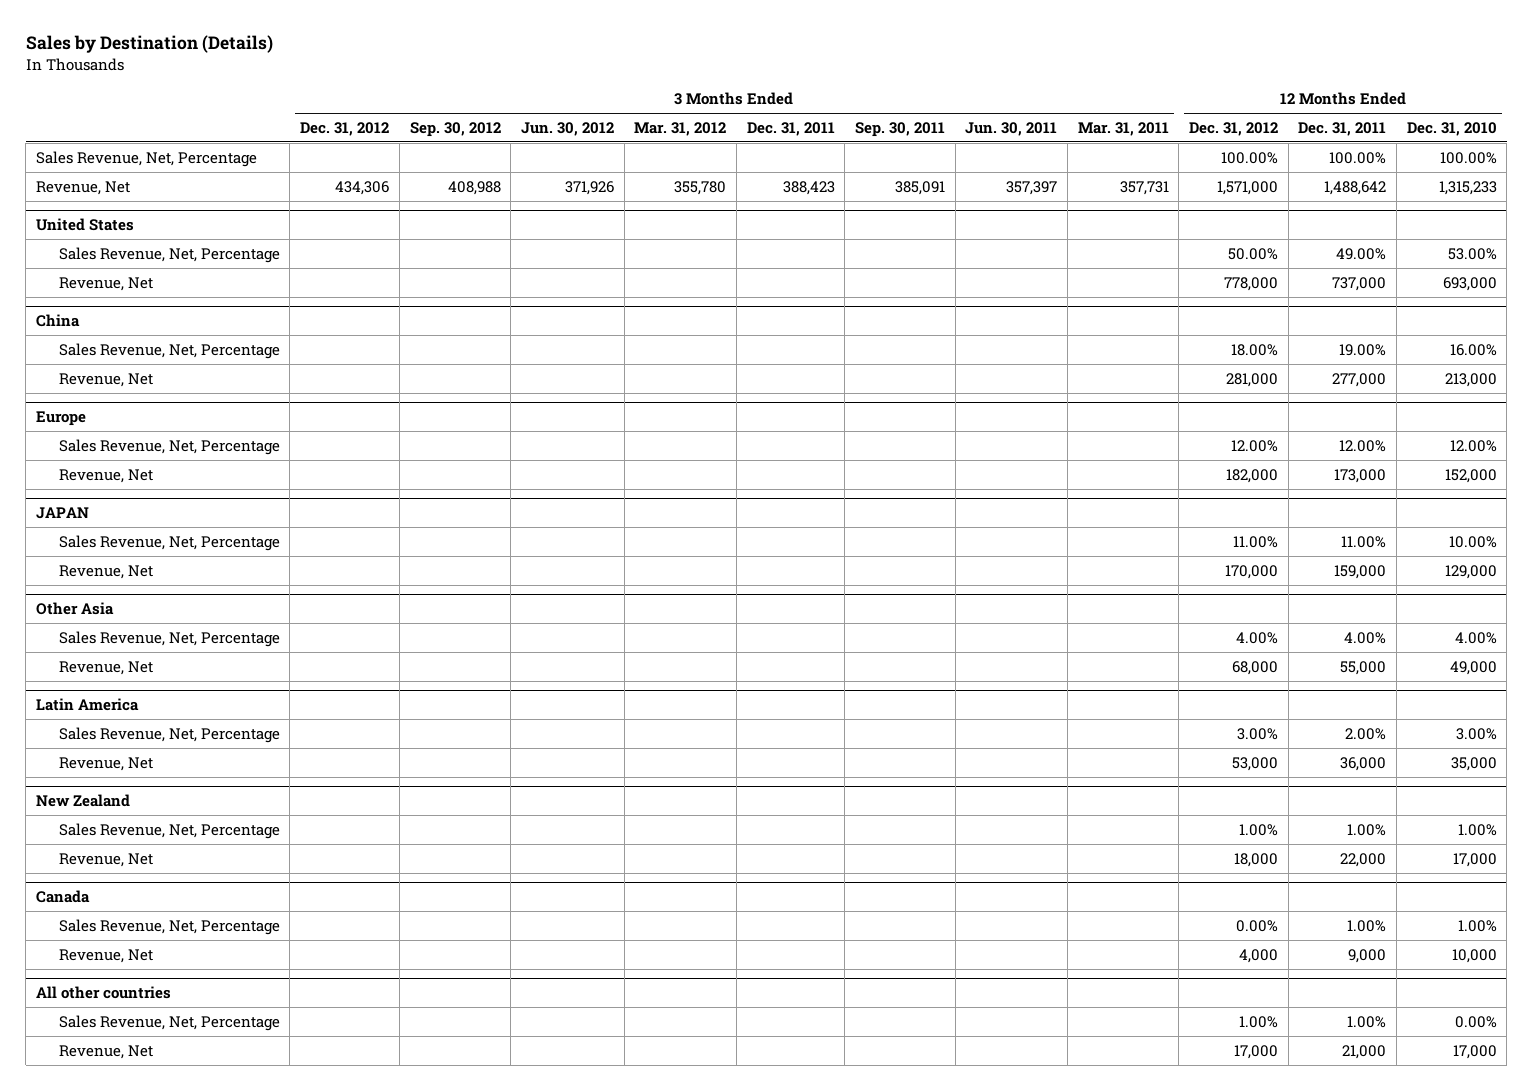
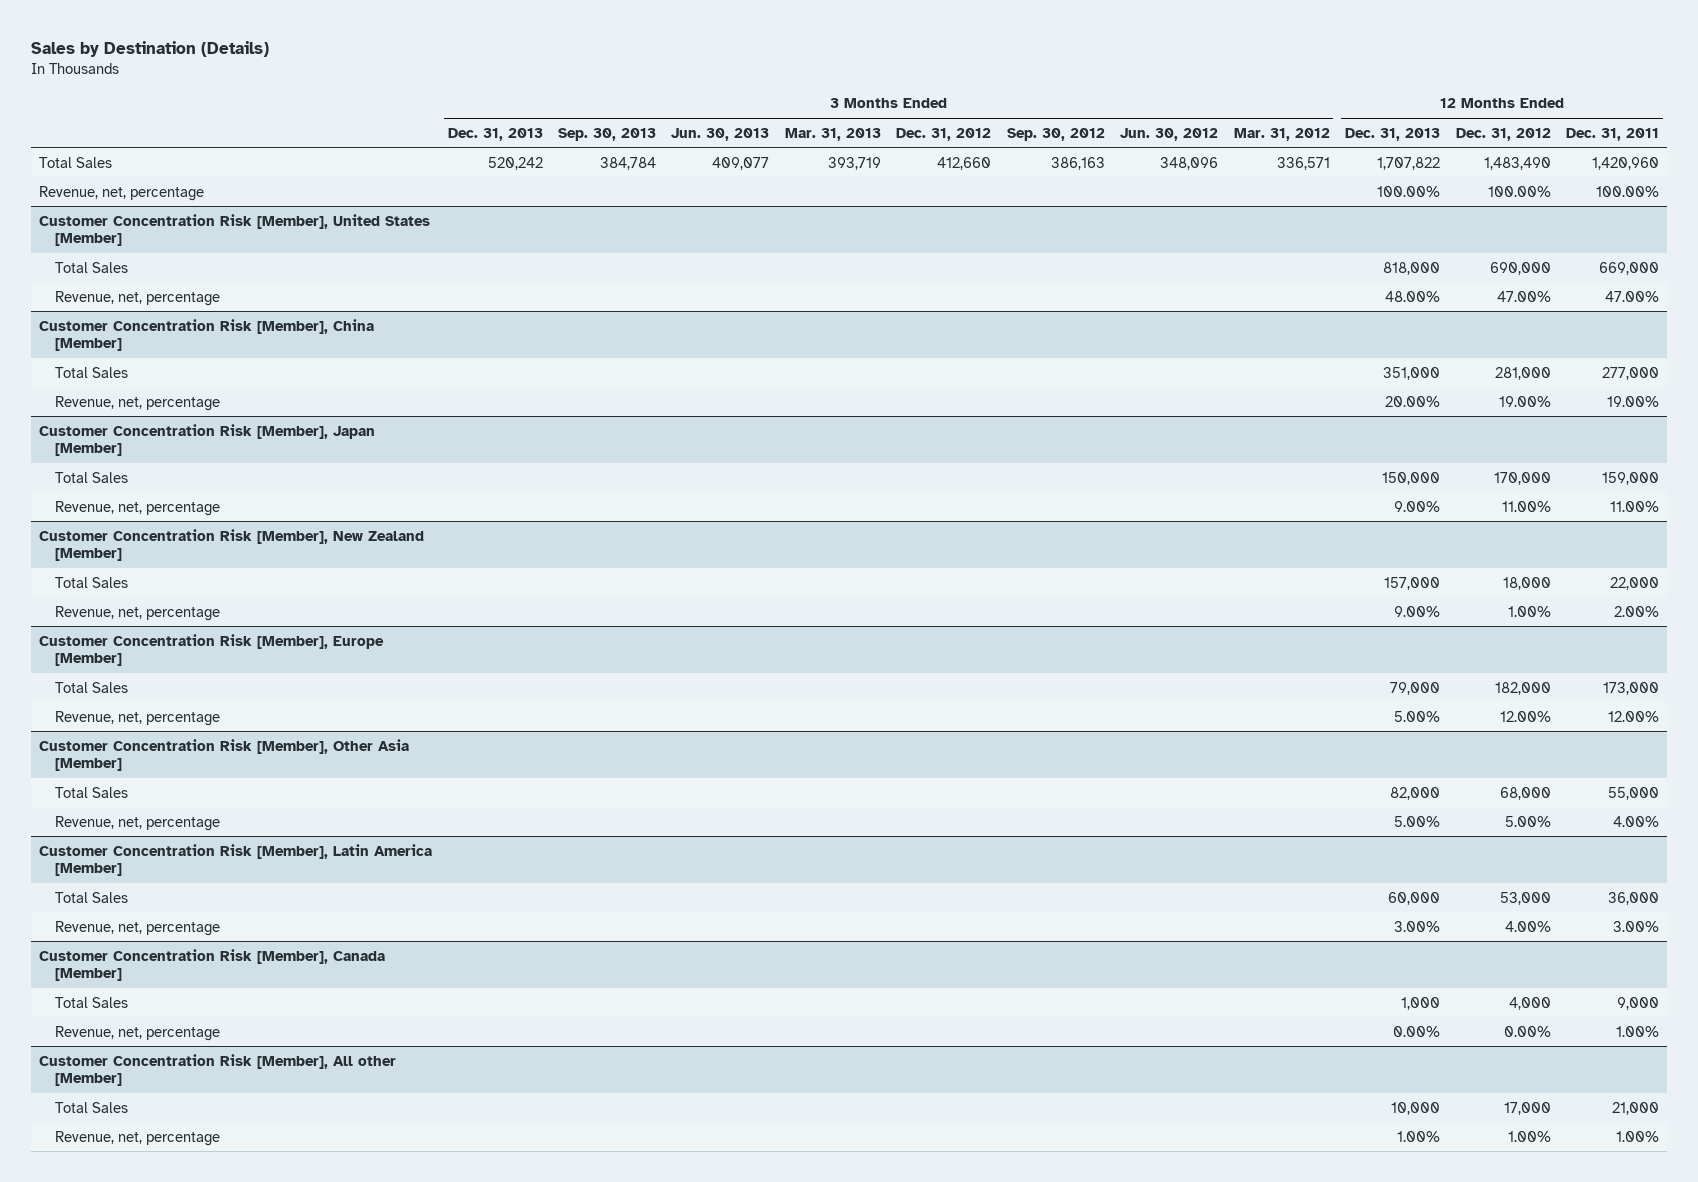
- | 3 Months Ended Dec. 31, 2012 | 3 Months Ended Sep. 30, 2012 | 3 Months Ended Jun. 30, 2012 | 3 Months Ended Mar. 31, 2012 | 3 Months Ended Dec. 31, 2011 | 3 Months Ended Sep. 30, 2011 | 3 Months Ended Jun. 30, 2011 | 3 Months Ended Mar. 31, 2011 | 12 Months Ended Dec. 31, 2012 | 12 Months Ended Dec. 31, 2011 | 12 Months Ended Dec. 31, 2010
+ | 3 Months Ended Dec. 31, 2013 | 3 Months Ended Sep. 30, 2013 | 3 Months Ended Jun. 30, 2013 | 3 Months Ended Mar. 31, 2013 | 3 Months Ended Dec. 31, 2012 | 3 Months Ended Sep. 30, 2012 | 3 Months Ended Jun. 30, 2012 | 3 Months Ended Mar. 31, 2012 | 12 Months Ended Dec. 31, 2013 | 12 Months Ended Dec. 31, 2012 | 12 Months Ended Dec. 31, 2011
- Sales Revenue, Net, Percentage | | | | | | | | | 100.00% | 100.00% | 100.00%
- Revenue, Net | 434,306 | 408,988 | 371,926 | 355,780 | 388,423 | 385,091 | 357,397 | 357,731 | 1,571,000 | 1,488,642 | 1,315,233
- United States
- Sales Revenue, Net, Percentage | | | | | | | | | 50.00% | 49.00% | 53.00%
- Revenue, Net | | | | | | | | | 778,000 | 737,000 | 693,000
- China
- Sales Revenue, Net, Percentage | | | | | | | | | 18.00% | 19.00% | 16.00%
- Revenue, Net | | | | | | | | | 281,000 | 277,000 | 213,000
- Europe
- Sales Revenue, Net, Percentage | | | | | | | | | 12.00% | 12.00% | 12.00%
- Revenue, Net | | | | | | | | | 182,000 | 173,000 | 152,000
- JAPAN
- Sales Revenue, Net, Percentage | | | | | | | | | 11.00% | 11.00% | 10.00%
- Revenue, Net | | | | | | | | | 170,000 | 159,000 | 129,000
- Other Asia
- Sales Revenue, Net, Percentage | | | | | | | | | 4.00% | 4.00% | 4.00%
- Revenue, Net | | | | | | | | | 68,000 | 55,000 | 49,000
- Latin America
- Sales Revenue, Net, Percentage | | | | | | | | | 3.00% | 2.00% | 3.00%
- Revenue, Net | | | | | | | | | 53,000 | 36,000 | 35,000
- New Zealand
- Sales Revenue, Net, Percentage | | | | | | | | | 1.00% | 1.00% | 1.00%
- Revenue, Net | | | | | | | | | 18,000 | 22,000 | 17,000
- Canada
- Sales Revenue, Net, Percentage | | | | | | | | | 0.00% | 1.00% | 1.00%
- Revenue, Net | | | | | | | | | 4,000 | 9,000 | 10,000
- All other countries
- Sales Revenue, Net, Percentage | | | | | | | | | 1.00% | 1.00% | 0.00%
- Revenue, Net | | | | | | | | | 17,000 | 21,000 | 17,000
+ Total Sales | 520,242 | 384,784 | 409,077 | 393,719 | 412,660 | 386,163 | 348,096 | 336,571 | 1,707,822 | 1,483,490 | 1,420,960
+ Revenue, net, percentage | | | | | | | | | 100.00% | 100.00% | 100.00%
+ Customer Concentration Risk [Member], United States [Member]
+ Total Sales | | | | | | | | | 818,000 | 690,000 | 669,000
+ Revenue, net, percentage | | | | | | | | | 48.00% | 47.00% | 47.00%
+ Customer Concentration Risk [Member], China [Member]
+ Total Sales | | | | | | | | | 351,000 | 281,000 | 277,000
+ Revenue, net, percentage | | | | | | | | | 20.00% | 19.00% | 19.00%
+ Customer Concentration Risk [Member], Japan [Member]
+ Total Sales | | | | | | | | | 150,000 | 170,000 | 159,000
+ Revenue, net, percentage | | | | | | | | | 9.00% | 11.00% | 11.00%
+ Customer Concentration Risk [Member], New Zealand [Member]
+ Total Sales | | | | | | | | | 157,000 | 18,000 | 22,000
+ Revenue, net, percentage | | | | | | | | | 9.00% | 1.00% | 2.00%
+ Customer Concentration Risk [Member], Europe [Member]
+ Total Sales | | | | | | | | | 79,000 | 182,000 | 173,000
+ Revenue, net, percentage | | | | | | | | | 5.00% | 12.00% | 12.00%
+ Customer Concentration Risk [Member], Other Asia [Member]
+ Total Sales | | | | | | | | | 82,000 | 68,000 | 55,000
+ Revenue, net, percentage | | | | | | | | | 5.00% | 5.00% | 4.00%
+ Customer Concentration Risk [Member], Latin America [Member]
+ Total Sales | | | | | | | | | 60,000 | 53,000 | 36,000
+ Revenue, net, percentage | | | | | | | | | 3.00% | 4.00% | 3.00%
+ Customer Concentration Risk [Member], Canada [Member]
+ Total Sales | | | | | | | | | 1,000 | 4,000 | 9,000
+ Revenue, net, percentage | | | | | | | | | 0.00% | 0.00% | 1.00%
+ Customer Concentration Risk [Member], All other [Member]
+ Total Sales | | | | | | | | | 10,000 | 17,000 | 21,000
+ Revenue, net, percentage | | | | | | | | | 1.00% | 1.00% | 1.00%

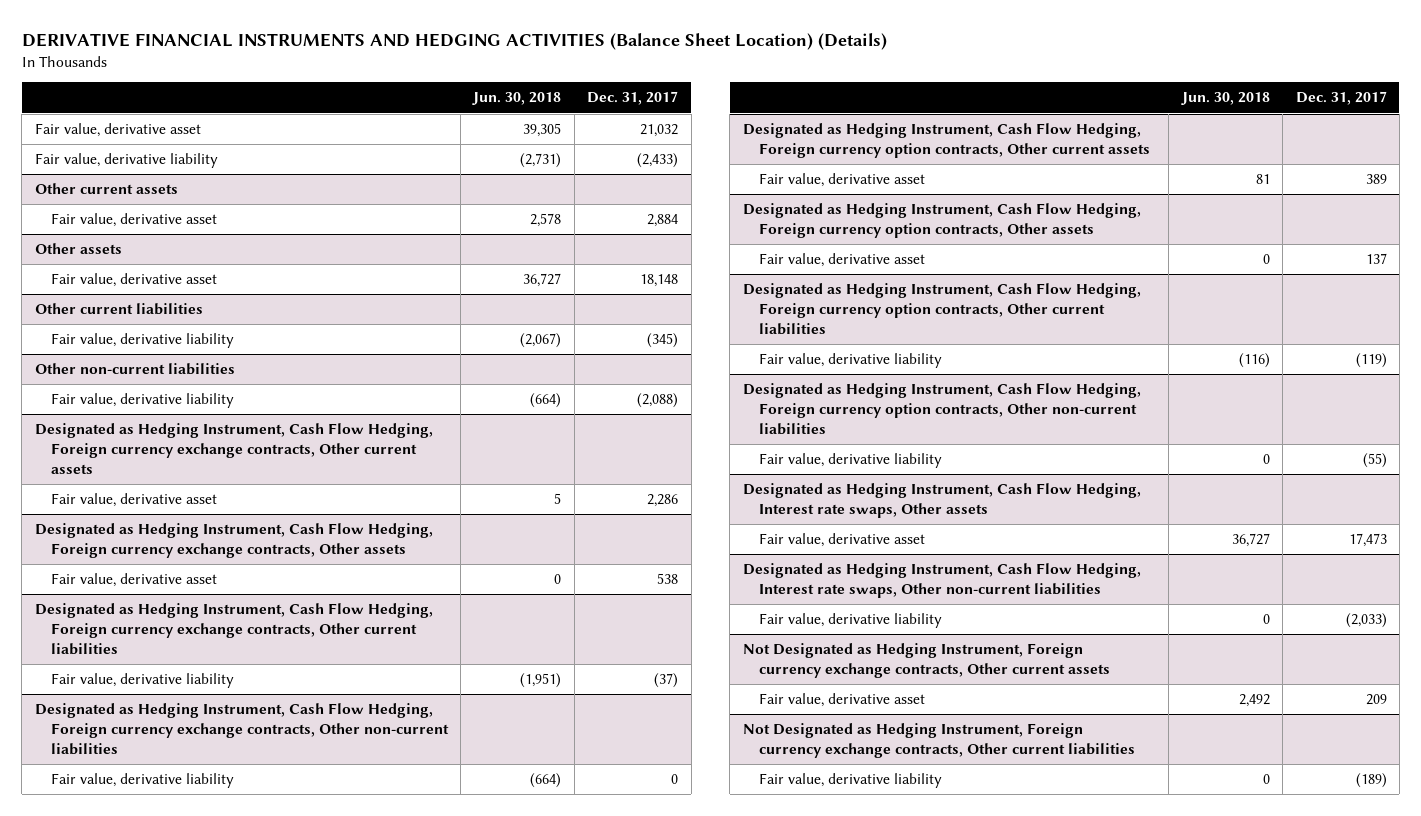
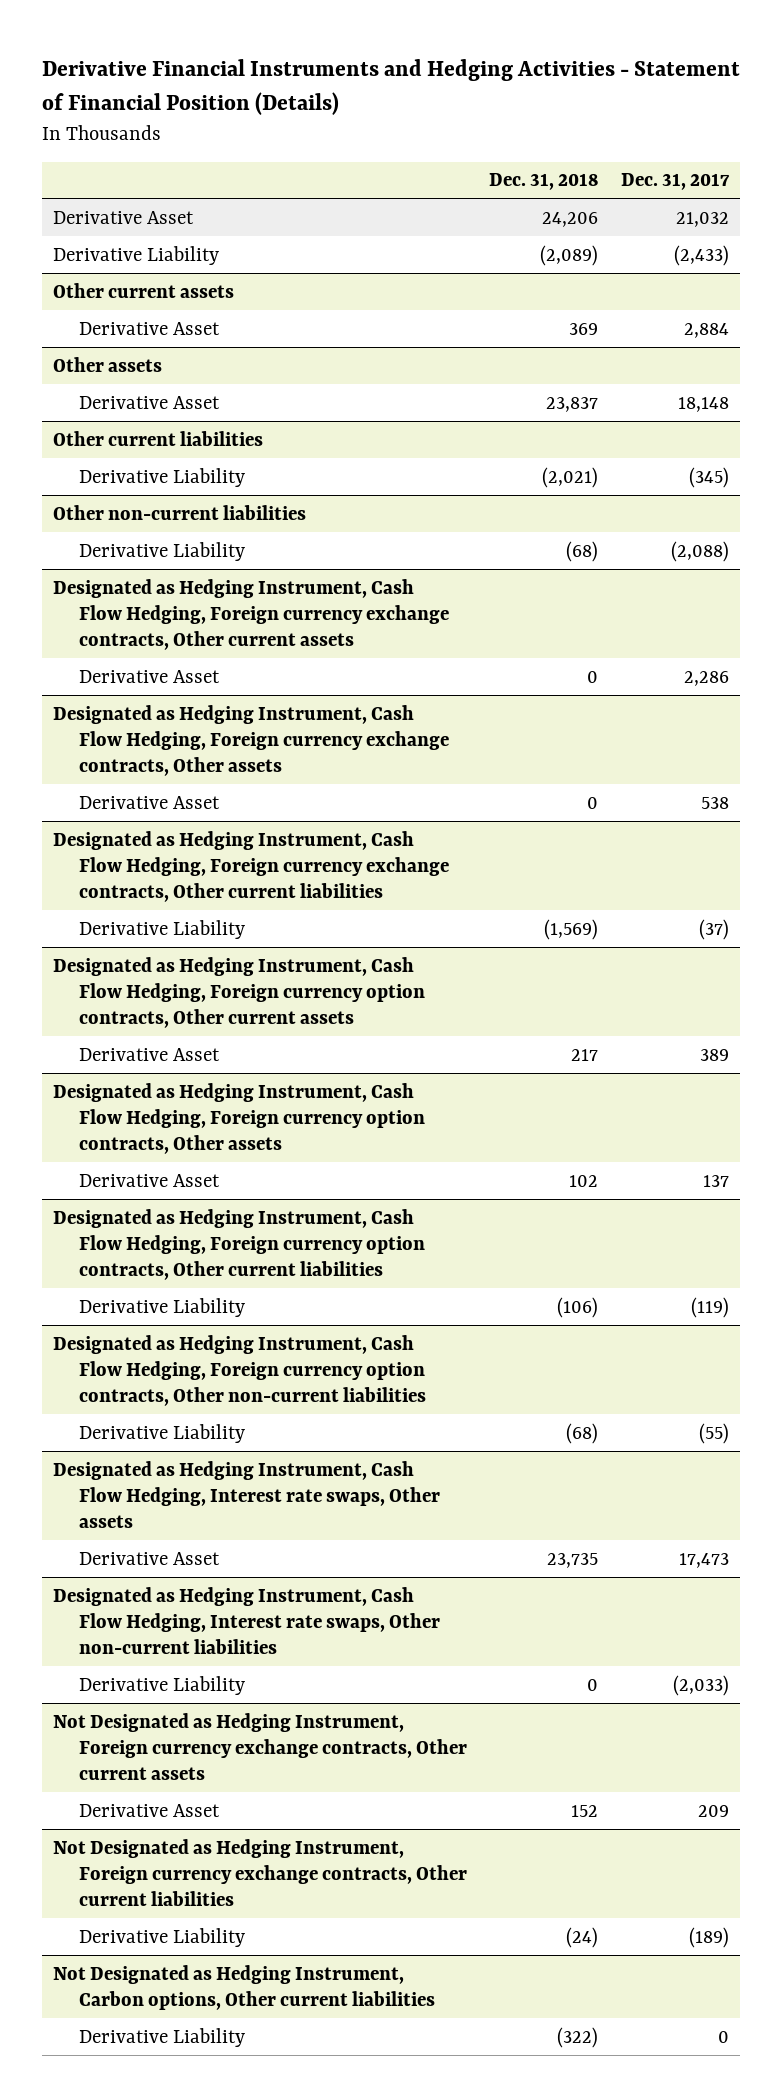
- DERIVATIVE FINANCIAL INSTRUMENTS AND HEDGING ACTIVITIES (Balance Sheet Location) (Details)
+ Derivative Financial Instruments and Hedging Activities - Statement of Financial Position (Details)
- | Jun. 30, 2018 | Dec. 31, 2017
+ | Dec. 31, 2018 | Dec. 31, 2017
- Fair value, derivative asset | 39,305 | 21,032
- Fair value, derivative liability | (2,731) | (2,433)
+ Derivative Asset | 24,206 | 21,032
+ Derivative Liability | (2,089) | (2,433)
@ Other current assets
- Fair value, derivative asset | 2,578 | 2,884
+ Derivative Asset | 369 | 2,884
@ Other assets
- Fair value, derivative asset | 36,727 | 18,148
+ Derivative Asset | 23,837 | 18,148
@ Other current liabilities
- Fair value, derivative liability | (2,067) | (345)
+ Derivative Liability | (2,021) | (345)
@ Other non-current liabilities
- Fair value, derivative liability | (664) | (2,088)
+ Derivative Liability | (68) | (2,088)
@ Designated as Hedging Instrument, Cash Flow Hedging, Foreign currency exchange contracts, Other current assets
- Fair value, derivative asset | 5 | 2,286
+ Derivative Asset | 0 | 2,286
@ Designated as Hedging Instrument, Cash Flow Hedging, Foreign currency exchange contracts, Other assets
- Fair value, derivative asset | 0 | 538
+ Derivative Asset | 0 | 538
@ Designated as Hedging Instrument, Cash Flow Hedging, Foreign currency exchange contracts, Other current liabilities
- Fair value, derivative liability | (1,951) | (37)
- Designated as Hedging Instrument, Cash Flow Hedging, Foreign currency exchange contracts, Other non-current liabilities
- Fair value, derivative liability | (664) | 0
@ Designated as Hedging Instrument, Cash Flow Hedging, Foreign currency exchange contracts, Other current liabilities
+ Derivative Liability | (1,569) | (37)
@ Designated as Hedging Instrument, Cash Flow Hedging, Foreign currency option contracts, Other current assets
- Fair value, derivative asset | 81 | 389
+ Derivative Asset | 217 | 389
@ Designated as Hedging Instrument, Cash Flow Hedging, Foreign currency option contracts, Other assets
- Fair value, derivative asset | 0 | 137
+ Derivative Asset | 102 | 137
@ Designated as Hedging Instrument, Cash Flow Hedging, Foreign currency option contracts, Other current liabilities
- Fair value, derivative liability | (116) | (119)
+ Derivative Liability | (106) | (119)
@ Designated as Hedging Instrument, Cash Flow Hedging, Foreign currency option contracts, Other non-current liabilities
- Fair value, derivative liability | 0 | (55)
+ Derivative Liability | (68) | (55)
@ Designated as Hedging Instrument, Cash Flow Hedging, Interest rate swaps, Other assets
- Fair value, derivative asset | 36,727 | 17,473
+ Derivative Asset | 23,735 | 17,473
@ Designated as Hedging Instrument, Cash Flow Hedging, Interest rate swaps, Other non-current liabilities
- Fair value, derivative liability | 0 | (2,033)
+ Derivative Liability | 0 | (2,033)
@ Not Designated as Hedging Instrument, Foreign currency exchange contracts, Other current assets
- Fair value, derivative asset | 2,492 | 209
+ Derivative Asset | 152 | 209
@ Not Designated as Hedging Instrument, Foreign currency exchange contracts, Other current liabilities
- Fair value, derivative liability | 0 | (189)
+ Derivative Liability | (24) | (189)
+ Not Designated as Hedging Instrument, Carbon options, Other current liabilities
+ Derivative Liability | (322) | 0

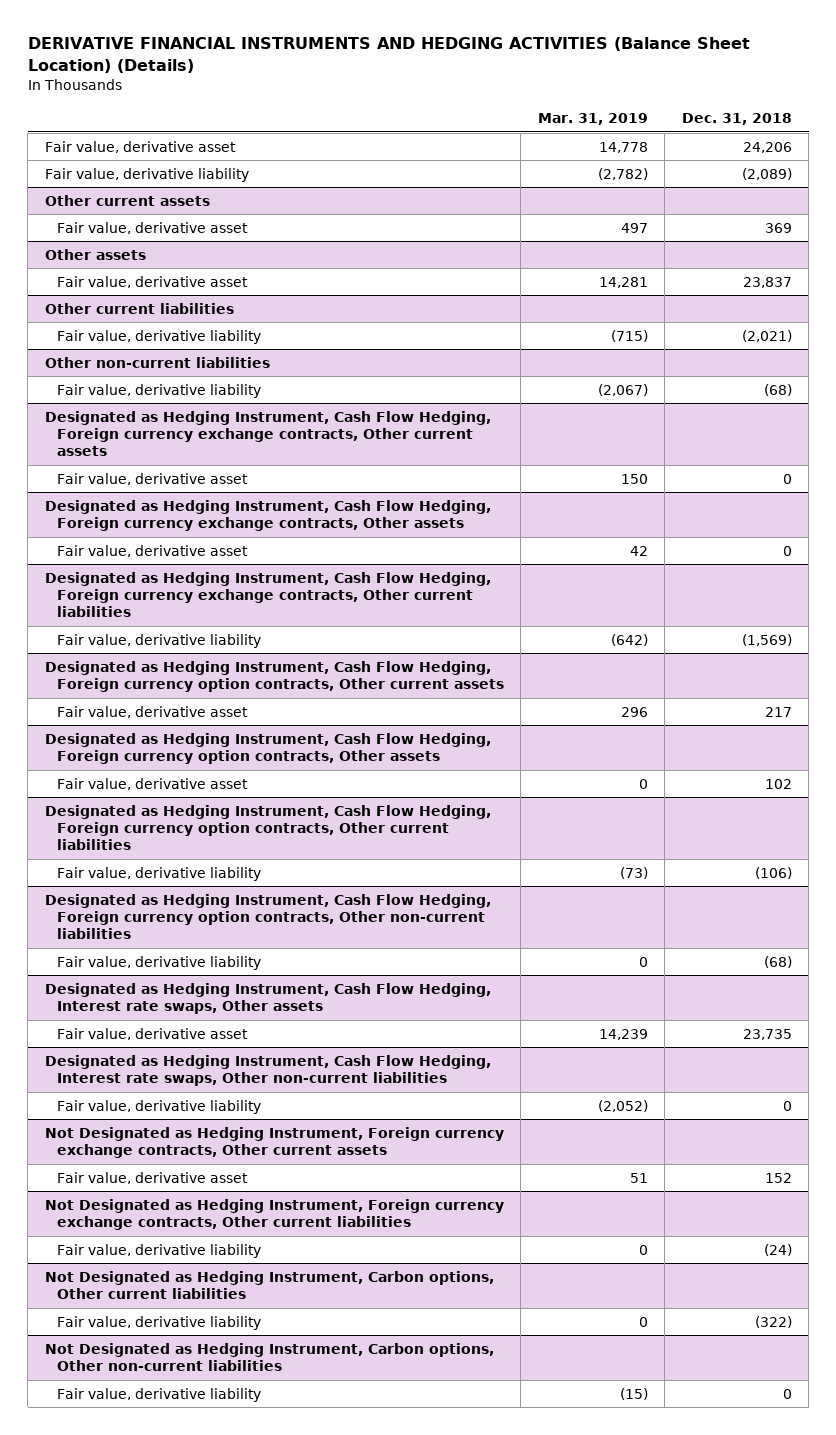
- Derivative Financial Instruments and Hedging Activities - Statement of Financial Position (Details)
+ DERIVATIVE FINANCIAL INSTRUMENTS AND HEDGING ACTIVITIES (Balance Sheet Location) (Details)
- | Dec. 31, 2018 | Dec. 31, 2017
+ | Mar. 31, 2019 | Dec. 31, 2018
- Derivative Asset | 24,206 | 21,032
- Derivative Liability | (2,089) | (2,433)
+ Fair value, derivative asset | 14,778 | 24,206
+ Fair value, derivative liability | (2,782) | (2,089)
@ Other current assets
- Derivative Asset | 369 | 2,884
+ Fair value, derivative asset | 497 | 369
@ Other assets
- Derivative Asset | 23,837 | 18,148
+ Fair value, derivative asset | 14,281 | 23,837
@ Other current liabilities
- Derivative Liability | (2,021) | (345)
+ Fair value, derivative liability | (715) | (2,021)
@ Other non-current liabilities
- Derivative Liability | (68) | (2,088)
+ Fair value, derivative liability | (2,067) | (68)
@ Designated as Hedging Instrument, Cash Flow Hedging, Foreign currency exchange contracts, Other current assets
- Derivative Asset | 0 | 2,286
+ Fair value, derivative asset | 150 | 0
@ Designated as Hedging Instrument, Cash Flow Hedging, Foreign currency exchange contracts, Other assets
- Derivative Asset | 0 | 538
+ Fair value, derivative asset | 42 | 0
@ Designated as Hedging Instrument, Cash Flow Hedging, Foreign currency exchange contracts, Other current liabilities
- Derivative Liability | (1,569) | (37)
+ Fair value, derivative liability | (642) | (1,569)
@ Designated as Hedging Instrument, Cash Flow Hedging, Foreign currency option contracts, Other current assets
- Derivative Asset | 217 | 389
+ Fair value, derivative asset | 296 | 217
@ Designated as Hedging Instrument, Cash Flow Hedging, Foreign currency option contracts, Other assets
- Derivative Asset | 102 | 137
+ Fair value, derivative asset | 0 | 102
@ Designated as Hedging Instrument, Cash Flow Hedging, Foreign currency option contracts, Other current liabilities
- Derivative Liability | (106) | (119)
+ Fair value, derivative liability | (73) | (106)
@ Designated as Hedging Instrument, Cash Flow Hedging, Foreign currency option contracts, Other non-current liabilities
- Derivative Liability | (68) | (55)
+ Fair value, derivative liability | 0 | (68)
@ Designated as Hedging Instrument, Cash Flow Hedging, Interest rate swaps, Other assets
- Derivative Asset | 23,735 | 17,473
+ Fair value, derivative asset | 14,239 | 23,735
@ Designated as Hedging Instrument, Cash Flow Hedging, Interest rate swaps, Other non-current liabilities
- Derivative Liability | 0 | (2,033)
+ Fair value, derivative liability | (2,052) | 0
@ Not Designated as Hedging Instrument, Foreign currency exchange contracts, Other current assets
- Derivative Asset | 152 | 209
+ Fair value, derivative asset | 51 | 152
@ Not Designated as Hedging Instrument, Foreign currency exchange contracts, Other current liabilities
- Derivative Liability | (24) | (189)
+ Fair value, derivative liability | 0 | (24)
@ Not Designated as Hedging Instrument, Carbon options, Other current liabilities
- Derivative Liability | (322) | 0
+ Fair value, derivative liability | 0 | (322)
+ Not Designated as Hedging Instrument, Carbon options, Other non-current liabilities
+ Fair value, derivative liability | (15) | 0

